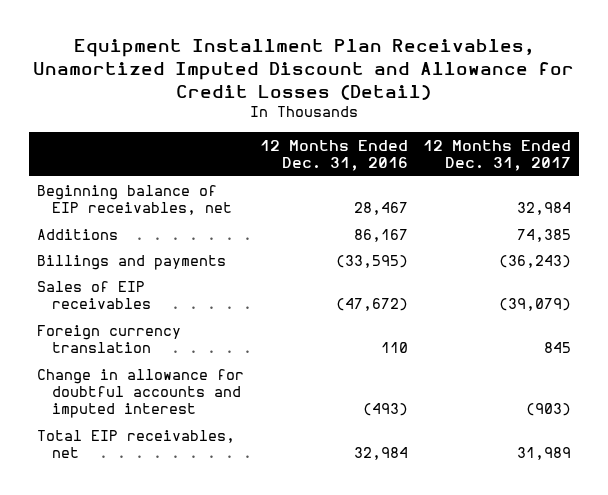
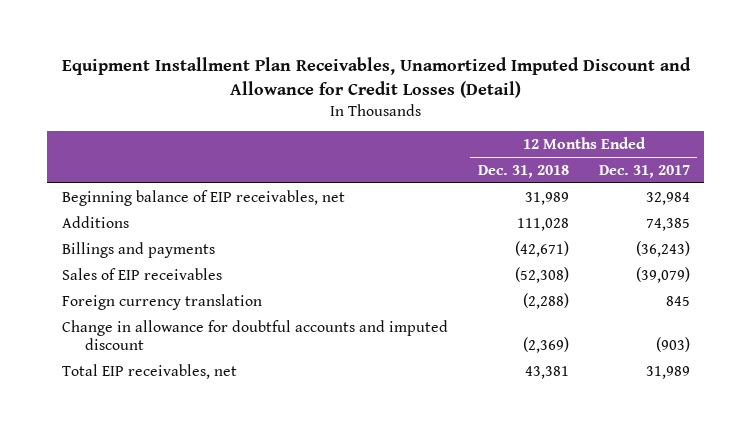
- | 12 Months Ended Dec. 31, 2016 | 12 Months Ended Dec. 31, 2017
+ | 12 Months Ended Dec. 31, 2018 | 12 Months Ended Dec. 31, 2017
- Change in allowance for doubtful accounts and imputed interest | (493) | (903)
+ Change in allowance for doubtful accounts and imputed discount | (2,369) | (903)

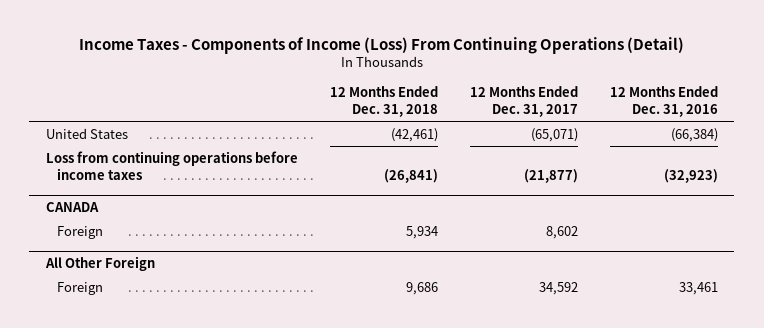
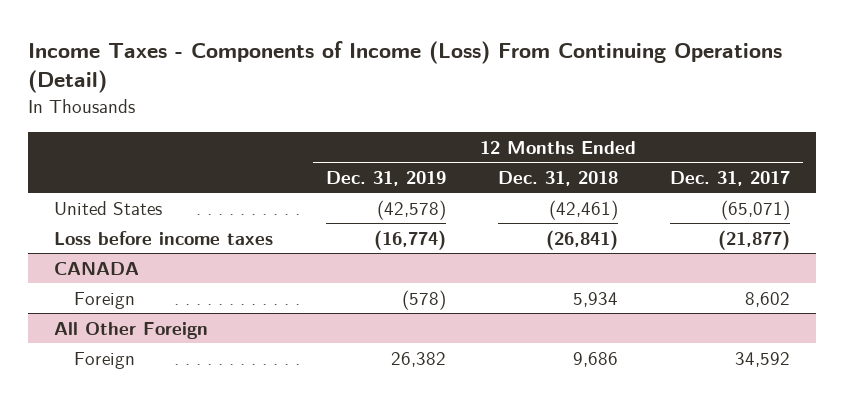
- | 12 Months Ended Dec. 31, 2018 | 12 Months Ended Dec. 31, 2017 | 12 Months Ended Dec. 31, 2016
+ | 12 Months Ended Dec. 31, 2019 | 12 Months Ended Dec. 31, 2018 | 12 Months Ended Dec. 31, 2017
- Loss from continuing operations before income taxes | (26,841) | (21,877) | (32,923)
+ Loss before income taxes | (16,774) | (26,841) | (21,877)

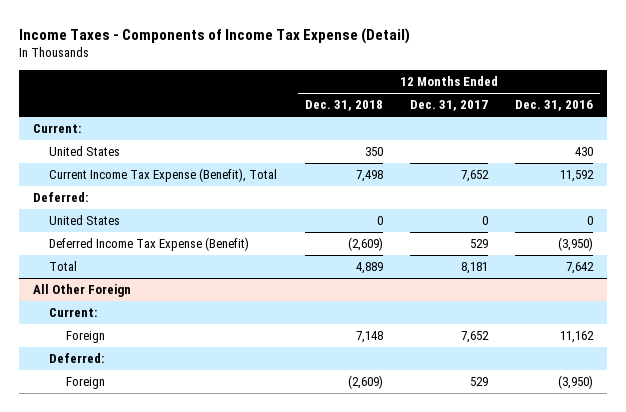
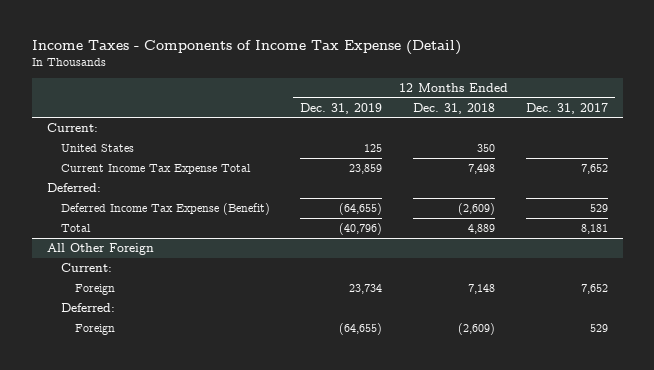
- | 12 Months Ended Dec. 31, 2018 | 12 Months Ended Dec. 31, 2017 | 12 Months Ended Dec. 31, 2016
+ | 12 Months Ended Dec. 31, 2019 | 12 Months Ended Dec. 31, 2018 | 12 Months Ended Dec. 31, 2017
- Current Income Tax Expense (Benefit), Total | 7,498 | 7,652 | 11,592
+ Current Income Tax Expense Total | 23,859 | 7,498 | 7,652
- United States | 0 | 0 | 0

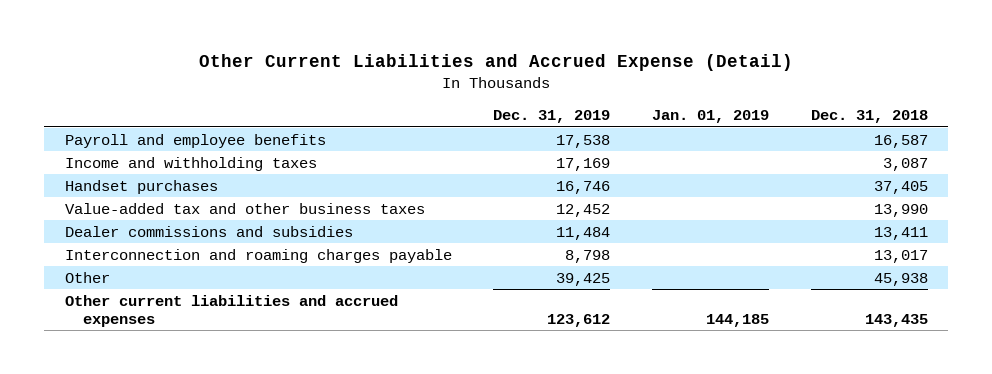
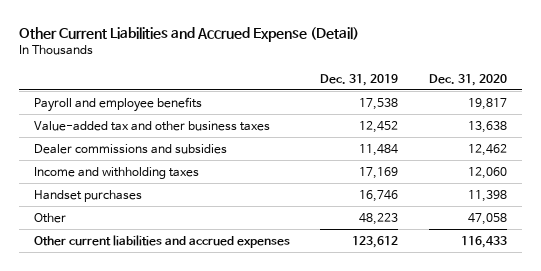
- | Dec. 31, 2019 | Jan. 01, 2019 | Dec. 31, 2018
+ | Dec. 31, 2019 | Dec. 31, 2020
- Interconnection and roaming charges payable | 8,798 | | 13,017
- Other | 39,425 | | 45,938
moved down: Income and withholding taxes | 17,169 | 12,060
moved down: Handset purchases | 16,746 | 11,398
+ Other | 48,223 | 47,058

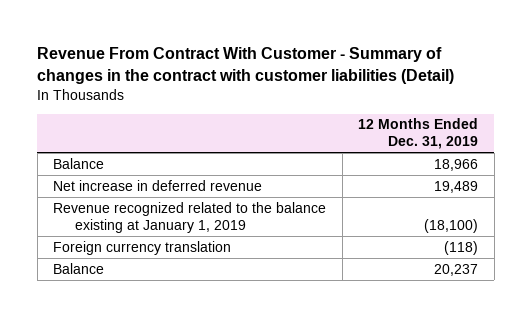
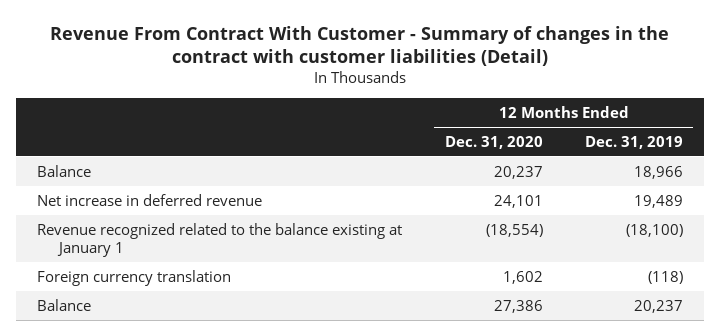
- | 12 Months Ended Dec. 31, 2019
+ | 12 Months Ended Dec. 31, 2020 | 12 Months Ended Dec. 31, 2019
- Revenue recognized related to the balance existing at January 1, 2019 | (18,100)
+ Revenue recognized related to the balance existing at January 1 | (18,554) | (18,100)

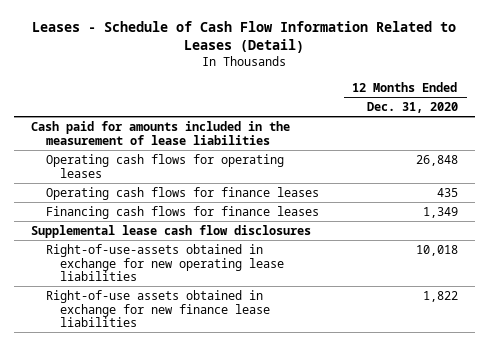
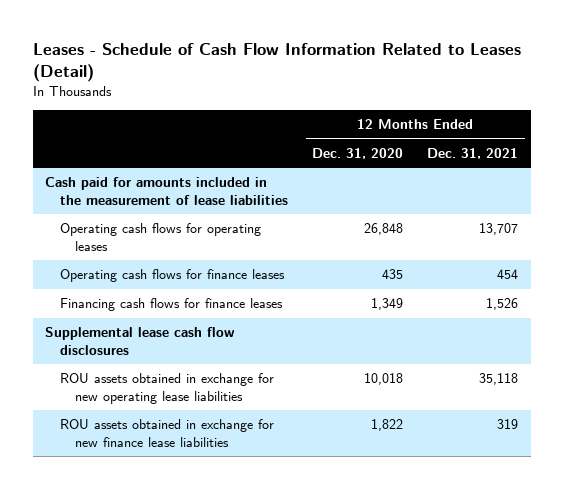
- | 12 Months Ended Dec. 31, 2020
+ | 12 Months Ended Dec. 31, 2020 | 12 Months Ended Dec. 31, 2021
- Right-of-use-assets obtained in exchange for new operating lease liabilities | 10,018
- Right-of-use assets obtained in exchange for new finance lease liabilities | 1,822
+ ROU assets obtained in exchange for new operating lease liabilities | 10,018 | 35,118
+ ROU assets obtained in exchange for new finance lease liabilities | 1,822 | 319

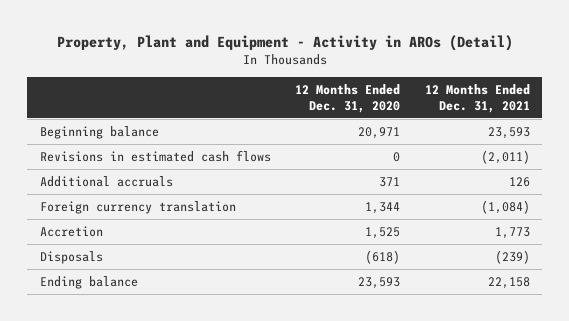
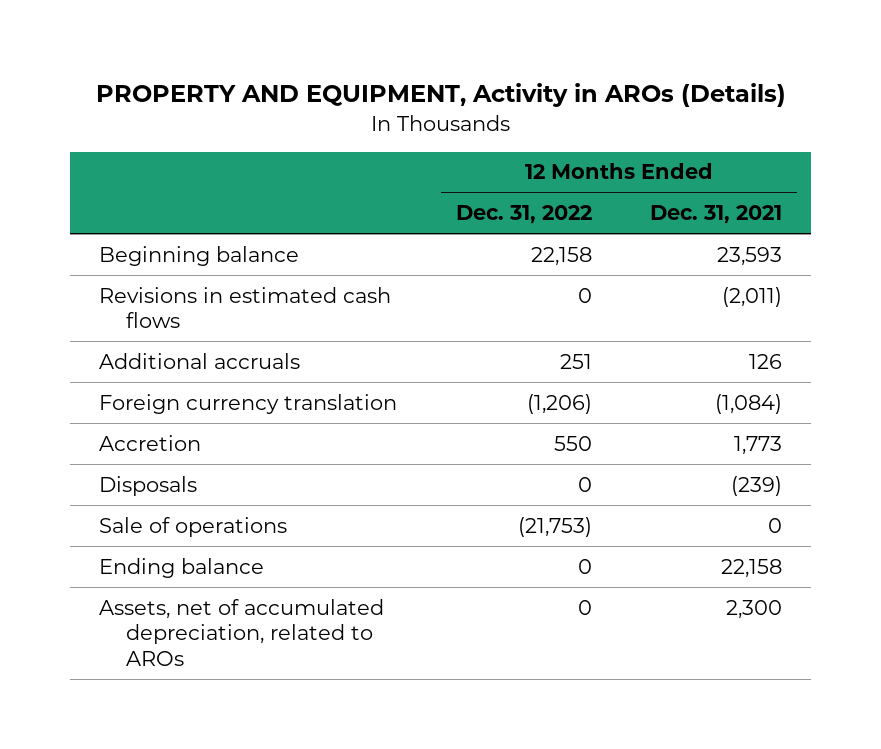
- Property, Plant and Equipment - Activity in AROs (Detail)
+ PROPERTY AND EQUIPMENT, Activity in AROs (Details)
- | 12 Months Ended Dec. 31, 2020 | 12 Months Ended Dec. 31, 2021
+ | 12 Months Ended Dec. 31, 2022 | 12 Months Ended Dec. 31, 2021
+ Sale of operations | (21,753) | 0
+ Assets, net of accumulated depreciation, related to AROs | 0 | 2,300

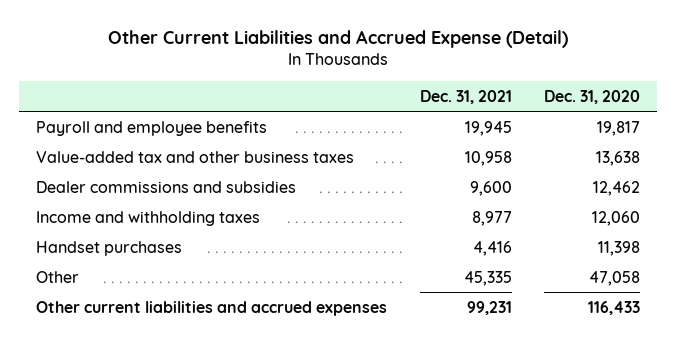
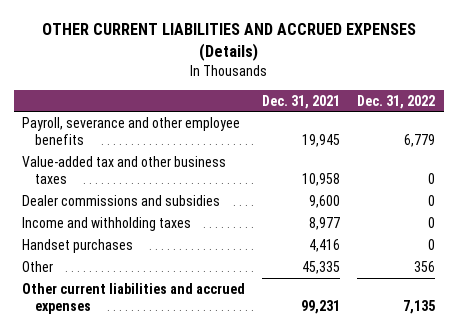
- Other Current Liabilities and Accrued Expense (Detail)
+ OTHER CURRENT LIABILITIES AND ACCRUED EXPENSES (Details)
- | Dec. 31, 2021 | Dec. 31, 2020
+ | Dec. 31, 2021 | Dec. 31, 2022
- Payroll and employee benefits | 19,945 | 19,817
+ Payroll, severance and other employee benefits | 19,945 | 6,779

